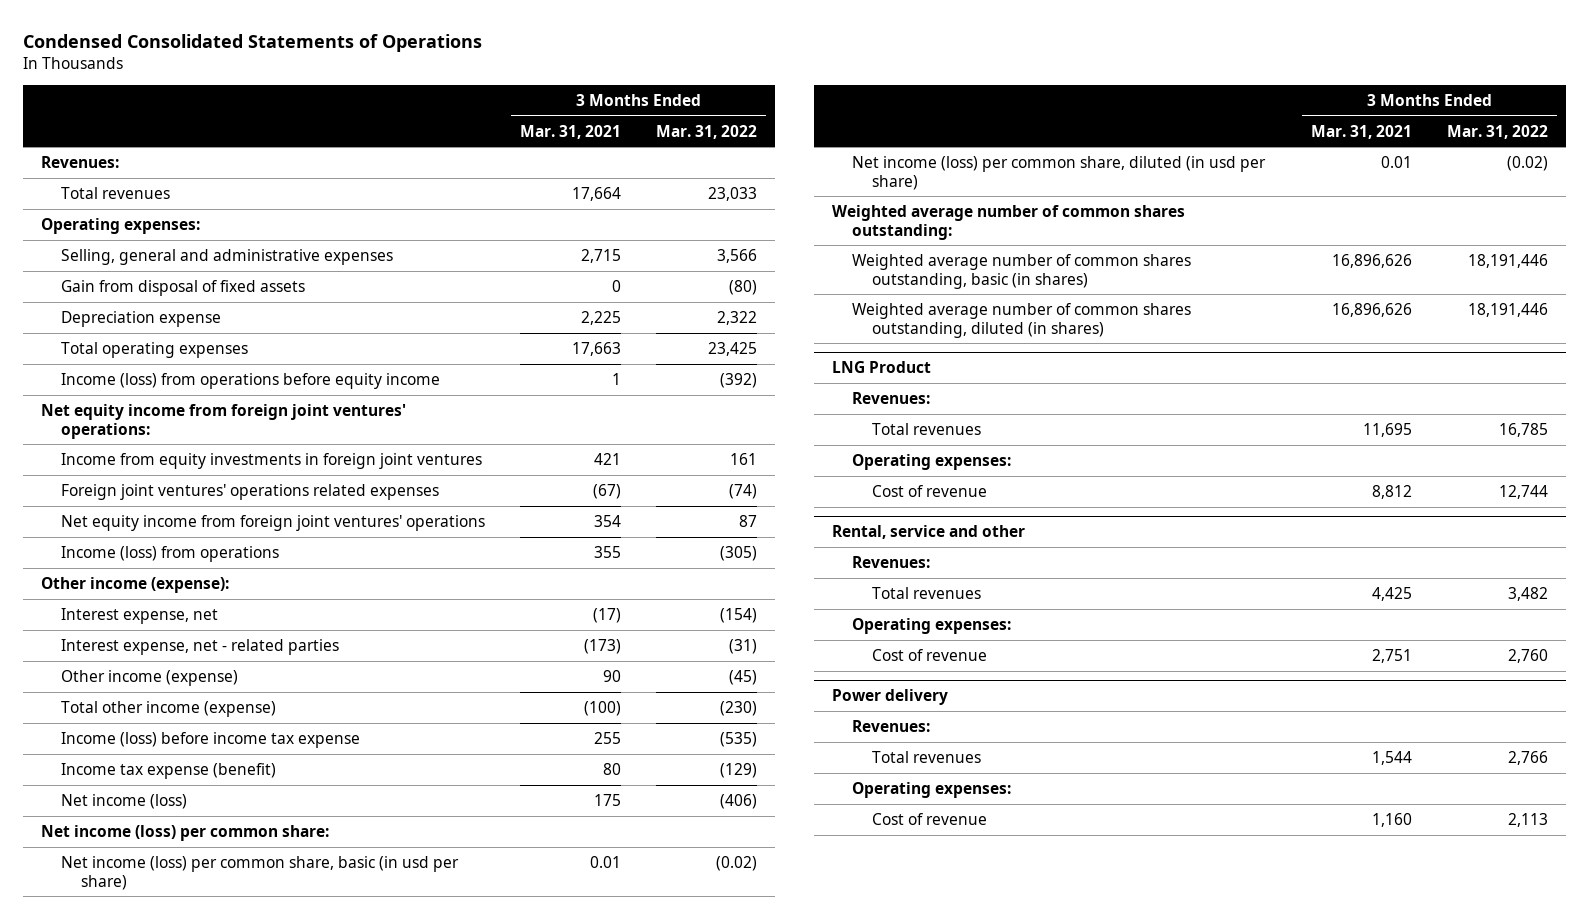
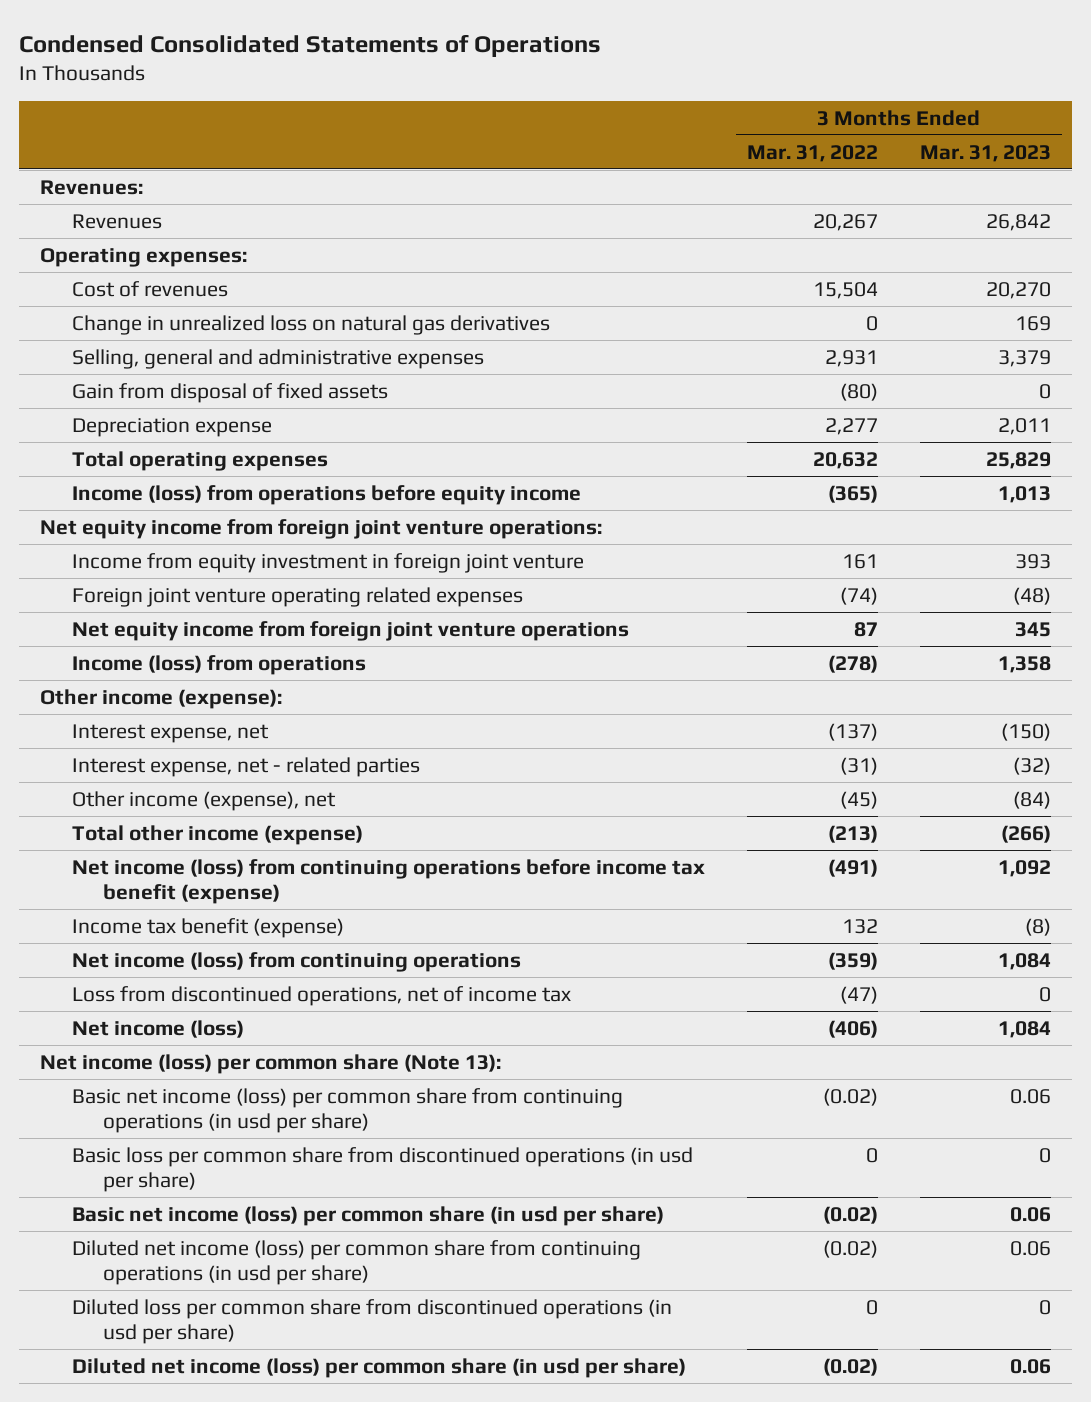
- | 3 Months Ended Mar. 31, 2021 | 3 Months Ended Mar. 31, 2022
+ | 3 Months Ended Mar. 31, 2022 | 3 Months Ended Mar. 31, 2023
- Total revenues | 17,664 | 23,033
+ Revenues | 20,267 | 26,842
- Selling, general and administrative expenses | 2,715 | 3,566
+ Cost of revenues | 15,504 | 20,270
+ Change in unrealized loss on natural gas derivatives | 0 | 169
+ Selling, general and administrative expenses | 2,931 | 3,379
- Depreciation expense | 2,225 | 2,322
- Total operating expenses | 17,663 | 23,425
- Income (loss) from operations before equity income | 1 | (392)
- Net equity income from foreign joint ventures' operations:
- Income from equity investments in foreign joint ventures | 421 | 161
- Foreign joint ventures' operations related expenses | (67) | (74)
- Net equity income from foreign joint ventures' operations | 354 | 87
- Income (loss) from operations | 355 | (305)
+ Depreciation expense | 2,277 | 2,011
+ Total operating expenses | 20,632 | 25,829
+ Income (loss) from operations before equity income | (365) | 1,013
+ Net equity income from foreign joint venture operations:
+ Income from equity investment in foreign joint venture | 161 | 393
+ Foreign joint venture operating related expenses | (74) | (48)
+ Net equity income from foreign joint venture operations | 87 | 345
+ Income (loss) from operations | (278) | 1,358
- Interest expense, net | (17) | (154)
+ Interest expense, net | (137) | (150)
- Other income (expense) | 90 | (45)
- Total other income (expense) | (100) | (230)
- Income (loss) before income tax expense | 255 | (535)
- Income tax expense (benefit) | 80 | (129)
+ Other income (expense), net | (45) | (84)
+ Total other income (expense) | (213) | (266)
+ Net income (loss) from continuing operations before income tax benefit (expense) | (491) | 1,092
+ Income tax benefit (expense) | 132 | (8)
+ Net income (loss) from continuing operations | (359) | 1,084
+ Loss from discontinued operations, net of income tax | (47) | 0
- Net income (loss) per common share:
- Net income (loss) per common share, basic (in usd per share) | 0.01 | (0.02)
- Net income (loss) per common share, diluted (in usd per share) | 0.01 | (0.02)
- Weighted average number of common shares outstanding:
- Weighted average number of common shares outstanding, basic (in shares) | 16,896,626 | 18,191,446
- Weighted average number of common shares outstanding, diluted (in shares) | 16,896,626 | 18,191,446
- LNG Product
- Revenues:
- Total revenues | 11,695 | 16,785
- Operating expenses:
- Cost of revenue | 8,812 | 12,744
- Rental, service and other
- Revenues:
- Total revenues | 4,425 | 3,482
- Operating expenses:
- Cost of revenue | 2,751 | 2,760
- Power delivery
- Revenues:
- Total revenues | 1,544 | 2,766
- Operating expenses:
- Cost of revenue | 1,160 | 2,113
+ Net income (loss) per common share (Note 13):
+ Basic net income (loss) per common share from continuing operations (in usd per share) | (0.02) | 0.06
+ Basic loss per common share from discontinued operations (in usd per share) | 0 | 0
+ Basic net income (loss) per common share (in usd per share) | (0.02) | 0.06
+ Diluted net income (loss) per common share from continuing operations (in usd per share) | (0.02) | 0.06
+ Diluted loss per common share from discontinued operations (in usd per share) | 0 | 0
+ Diluted net income (loss) per common share (in usd per share) | (0.02) | 0.06

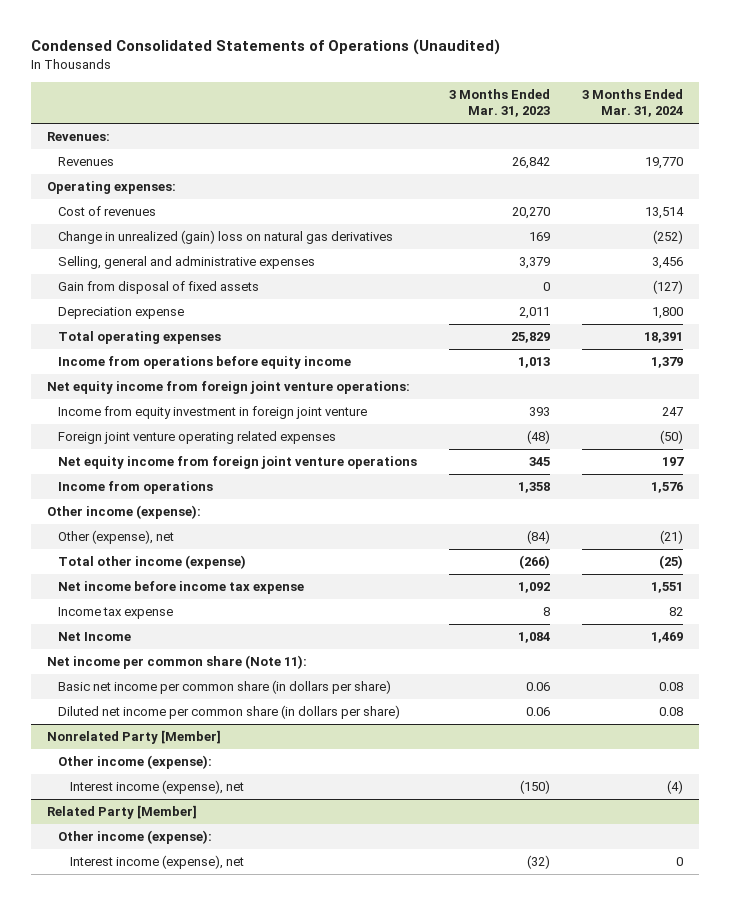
- Condensed Consolidated Statements of Operations
+ Condensed Consolidated Statements of Operations (Unaudited)
- | 3 Months Ended Mar. 31, 2022 | 3 Months Ended Mar. 31, 2023
+ | 3 Months Ended Mar. 31, 2023 | 3 Months Ended Mar. 31, 2024
- Change in unrealized loss on natural gas derivatives | 0 | 169
+ Change in unrealized (gain) loss on natural gas derivatives | 169 | (252)
- Income (loss) from operations before equity income | (365) | 1,013
+ Income from operations before equity income | 1,013 | 1,379
- Income (loss) from operations | (278) | 1,358
+ Income from operations | 1,358 | 1,576
- Interest expense, net | (137) | (150)
- Interest expense, net - related parties | (31) | (32)
- Other income (expense), net | (45) | (84)
+ Other (expense), net | (84) | (21)
- Net income (loss) from continuing operations before income tax benefit (expense) | (491) | 1,092
- Income tax benefit (expense) | 132 | (8)
- Net income (loss) from continuing operations | (359) | 1,084
- Loss from discontinued operations, net of income tax | (47) | 0
- Net income (loss) | (406) | 1,084
- Net income (loss) per common share (Note 13):
- Basic net income (loss) per common share from continuing operations (in usd per share) | (0.02) | 0.06
- Basic loss per common share from discontinued operations (in usd per share) | 0 | 0
- Basic net income (loss) per common share (in usd per share) | (0.02) | 0.06
- Diluted net income (loss) per common share from continuing operations (in usd per share) | (0.02) | 0.06
- Diluted loss per common share from discontinued operations (in usd per share) | 0 | 0
- Diluted net income (loss) per common share (in usd per share) | (0.02) | 0.06
+ Net income before income tax expense | 1,092 | 1,551
+ Income tax expense | 8 | 82
+ Net Income | 1,084 | 1,469
+ Net income per common share (Note 11):
+ Basic net income per common share (in dollars per share) | 0.06 | 0.08
+ Diluted net income per common share (in dollars per share) | 0.06 | 0.08
+ Nonrelated Party [Member]
+ Other income (expense):
+ Interest income (expense), net | (150) | (4)
+ Related Party [Member]
+ Other income (expense):
+ Interest income (expense), net | (32) | 0

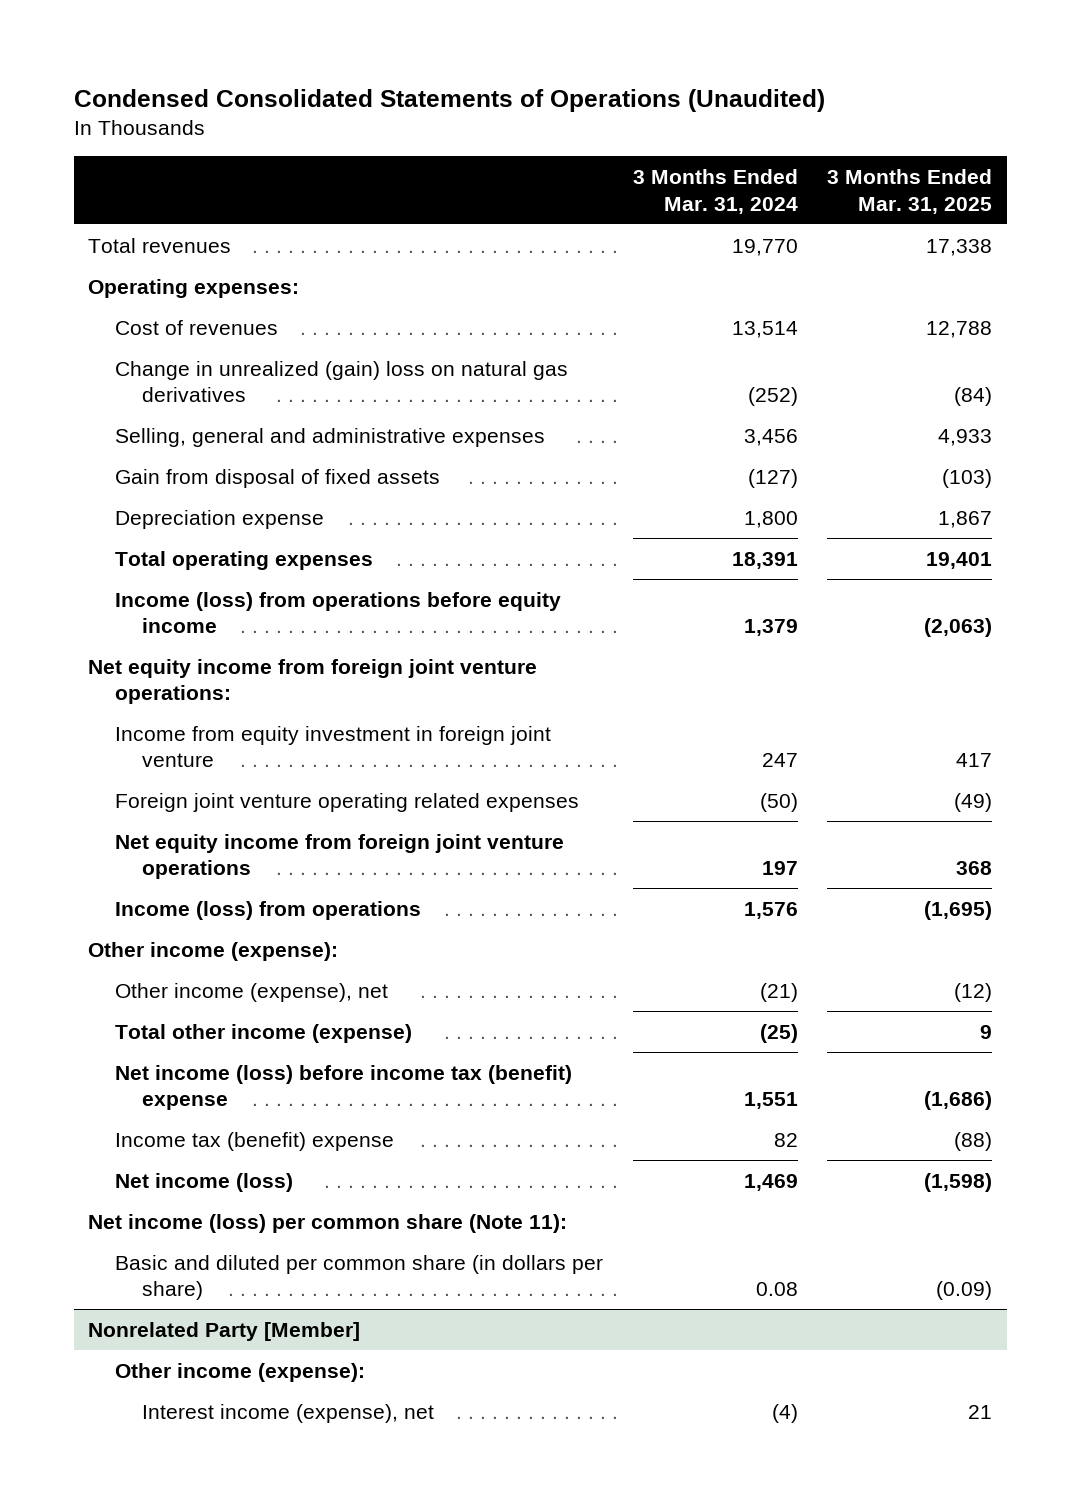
- | 3 Months Ended Mar. 31, 2023 | 3 Months Ended Mar. 31, 2024
+ | 3 Months Ended Mar. 31, 2024 | 3 Months Ended Mar. 31, 2025
- Revenues:
- Revenues | 26,842 | 19,770
+ Total revenues | 19,770 | 17,338
- Income from operations before equity income | 1,013 | 1,379
+ Income (loss) from operations before equity income | 1,379 | (2,063)
- Income from operations | 1,358 | 1,576
+ Income (loss) from operations | 1,576 | (1,695)
- Other (expense), net | (84) | (21)
+ Other income (expense), net | (21) | (12)
- Net income before income tax expense | 1,092 | 1,551
- Income tax expense | 8 | 82
- Net Income | 1,084 | 1,469
- Net income per common share (Note 11):
- Basic net income per common share (in dollars per share) | 0.06 | 0.08
- Diluted net income per common share (in dollars per share) | 0.06 | 0.08
+ Net income (loss) before income tax (benefit) expense | 1,551 | (1,686)
+ Income tax (benefit) expense | 82 | (88)
+ Net income (loss) | 1,469 | (1,598)
+ Net income (loss) per common share (Note 11):
+ Basic and diluted per common share (in dollars per share) | 0.08 | (0.09)
- Related Party [Member]
- Other income (expense):
- Interest income (expense), net | (32) | 0

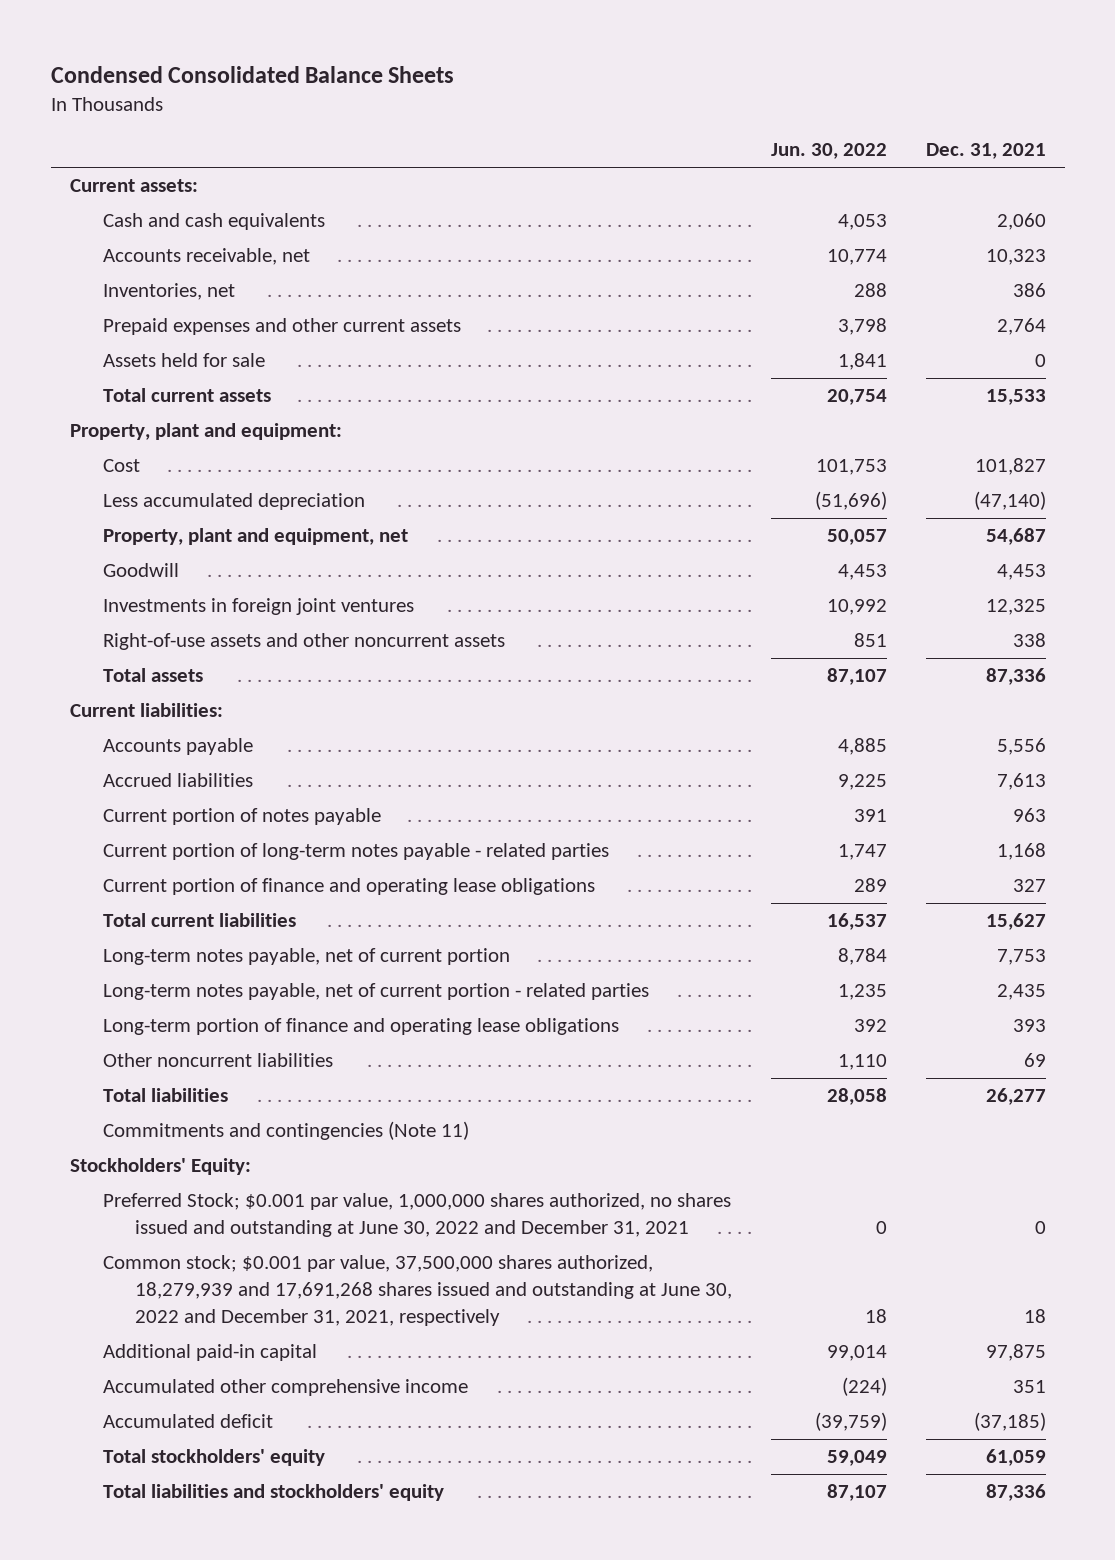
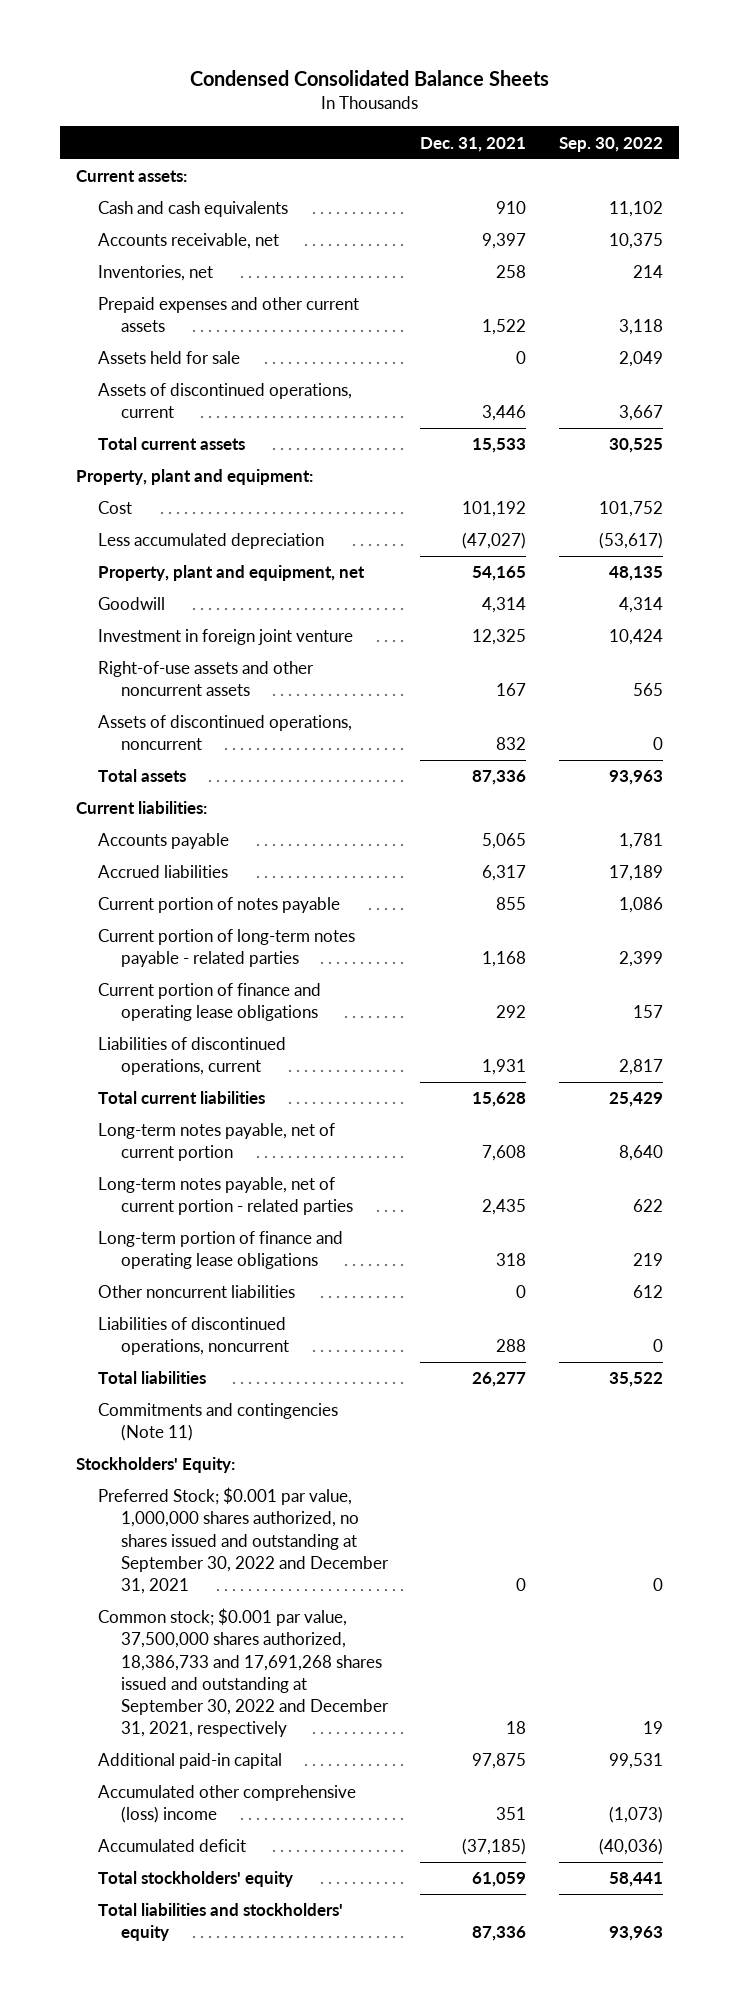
- | Jun. 30, 2022 | Dec. 31, 2021
+ | Dec. 31, 2021 | Sep. 30, 2022
- Cash and cash equivalents | 4,053 | 2,060
- Accounts receivable, net | 10,774 | 10,323
- Inventories, net | 288 | 386
- Prepaid expenses and other current assets | 3,798 | 2,764
+ Cash and cash equivalents | 910 | 11,102
+ Accounts receivable, net | 9,397 | 10,375
+ Inventories, net | 258 | 214
+ Prepaid expenses and other current assets | 1,522 | 3,118
+ Assets of discontinued operations, current | 3,446 | 3,667
- Cost | 101,753 | 101,827
- Less accumulated depreciation | (51,696) | (47,140)
- Property, plant and equipment, net | 50,057 | 54,687
- Goodwill | 4,453 | 4,453
- Investments in foreign joint ventures | 10,992 | 12,325
- Right-of-use assets and other noncurrent assets | 851 | 338
+ Cost | 101,192 | 101,752
+ Less accumulated depreciation | (47,027) | (53,617)
+ Property, plant and equipment, net | 54,165 | 48,135
+ Goodwill | 4,314 | 4,314
+ Investment in foreign joint venture | 12,325 | 10,424
+ Right-of-use assets and other noncurrent assets | 167 | 565
+ Assets of discontinued operations, noncurrent | 832 | 0
- Accounts payable | 4,885 | 5,556
- Accrued liabilities | 9,225 | 7,613
- Current portion of notes payable | 391 | 963
+ Accounts payable | 5,065 | 1,781
+ Accrued liabilities | 6,317 | 17,189
+ Current portion of notes payable | 855 | 1,086
- Current portion of finance and operating lease obligations | 289 | 327
- Total current liabilities | 16,537 | 15,627
- Long-term notes payable, net of current portion | 8,784 | 7,753
+ Current portion of finance and operating lease obligations | 292 | 157
+ Liabilities of discontinued operations, current | 1,931 | 2,817
+ Total current liabilities | 15,628 | 25,429
+ Long-term notes payable, net of current portion | 7,608 | 8,640
- Long-term portion of finance and operating lease obligations | 392 | 393
- Other noncurrent liabilities | 1,110 | 69
+ Long-term portion of finance and operating lease obligations | 318 | 219
+ Other noncurrent liabilities | 0 | 612
+ Liabilities of discontinued operations, noncurrent | 288 | 0
- Preferred Stock; $0.001 par value, 1,000,000 shares authorized, no shares issued and outstanding at June 30, 2022 and December 31, 2021 | 0 | 0
- Common stock; $0.001 par value, 37,500,000 shares authorized, 18,279,939 and 17,691,268 shares issued and outstanding at June 30, 2022 and December 31, 2021, respectively | 18 | 18
+ Preferred Stock; $0.001 par value, 1,000,000 shares authorized, no shares issued and outstanding at September 30, 2022 and December 31, 2021 | 0 | 0
+ Common stock; $0.001 par value, 37,500,000 shares authorized, 18,386,733 and 17,691,268 shares issued and outstanding at September 30, 2022 and December 31, 2021, respectively | 18 | 19
- Accumulated other comprehensive income | (224) | 351
+ Accumulated other comprehensive (loss) income | 351 | (1,073)

